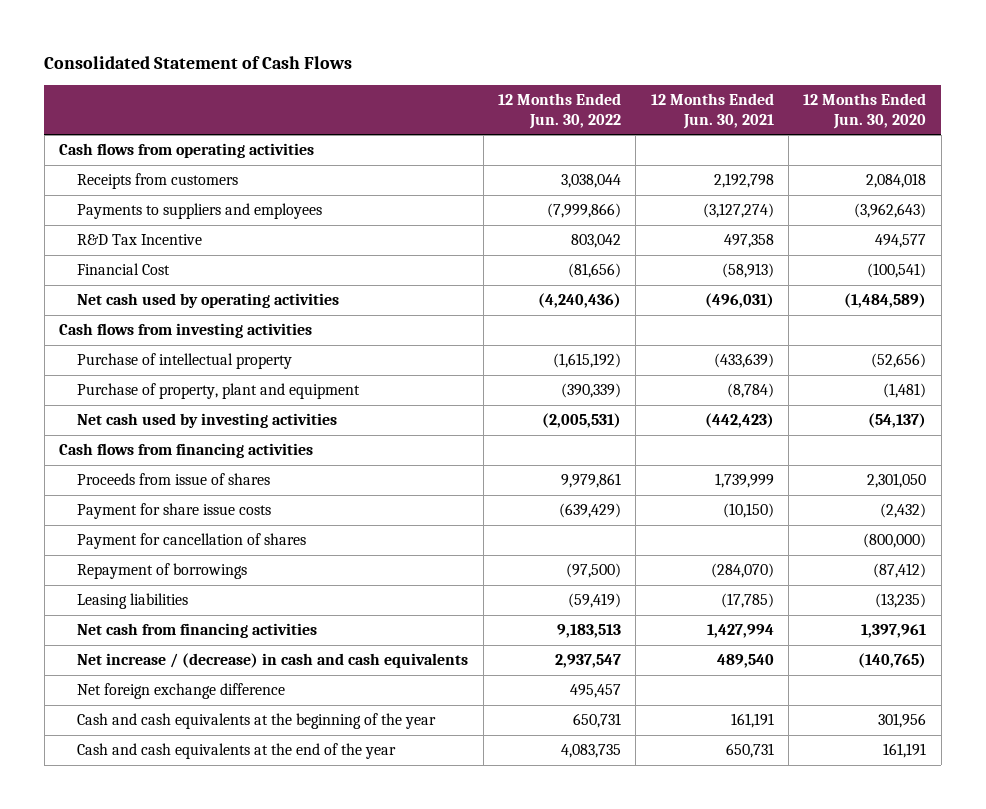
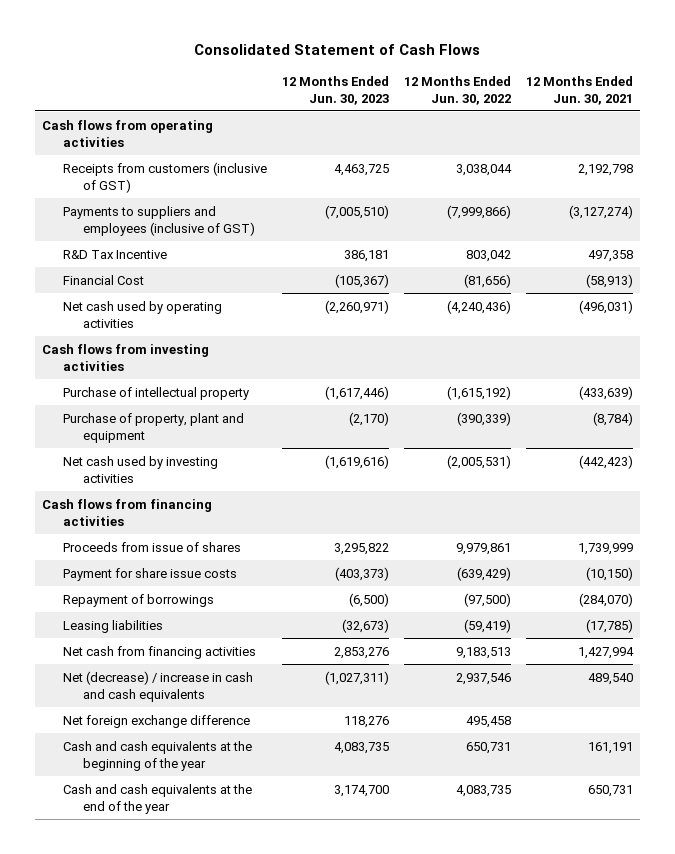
- | 12 Months Ended Jun. 30, 2022 | 12 Months Ended Jun. 30, 2021 | 12 Months Ended Jun. 30, 2020
+ | 12 Months Ended Jun. 30, 2023 | 12 Months Ended Jun. 30, 2022 | 12 Months Ended Jun. 30, 2021
- Receipts from customers | 3,038,044 | 2,192,798 | 2,084,018
- Payments to suppliers and employees | (7,999,866) | (3,127,274) | (3,962,643)
+ Receipts from customers (inclusive of GST) | 4,463,725 | 3,038,044 | 2,192,798
+ Payments to suppliers and employees (inclusive of GST) | (7,005,510) | (7,999,866) | (3,127,274)
- Payment for cancellation of shares | | | (800,000)
- Net increase / (decrease) in cash and cash equivalents | 2,937,547 | 489,540 | (140,765)
- Net foreign exchange difference | 495,457 | |
+ Net (decrease) / increase in cash and cash equivalents | (1,027,311) | 2,937,546 | 489,540
+ Net foreign exchange difference | 118,276 | 495,458 |

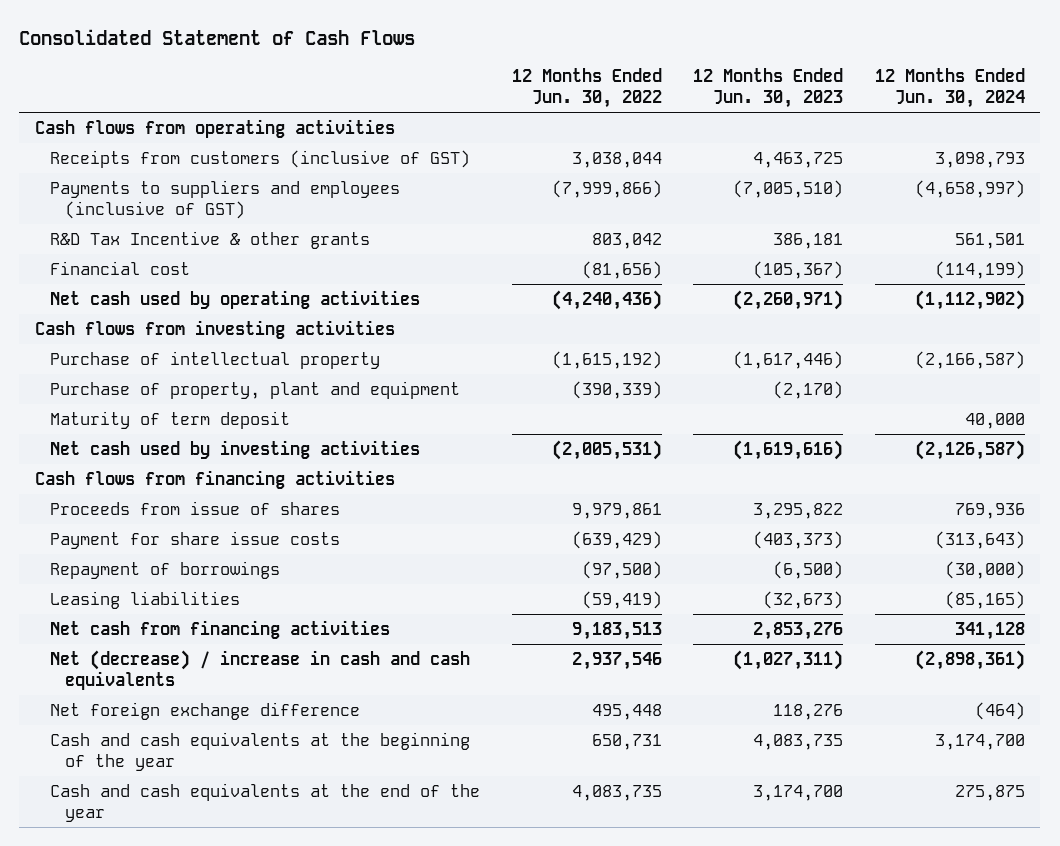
- | 12 Months Ended Jun. 30, 2023 | 12 Months Ended Jun. 30, 2022 | 12 Months Ended Jun. 30, 2021
+ | 12 Months Ended Jun. 30, 2022 | 12 Months Ended Jun. 30, 2023 | 12 Months Ended Jun. 30, 2024
- R&D Tax Incentive | 386,181 | 803,042 | 497,358
- Financial Cost | (105,367) | (81,656) | (58,913)
+ R&D Tax Incentive & other grants | 803,042 | 386,181 | 561,501
+ Financial cost | (81,656) | (105,367) | (114,199)
+ Maturity of term deposit | | | 40,000
- Net foreign exchange difference | 118,276 | 495,458 |
+ Net foreign exchange difference | 495,448 | 118,276 | (464)

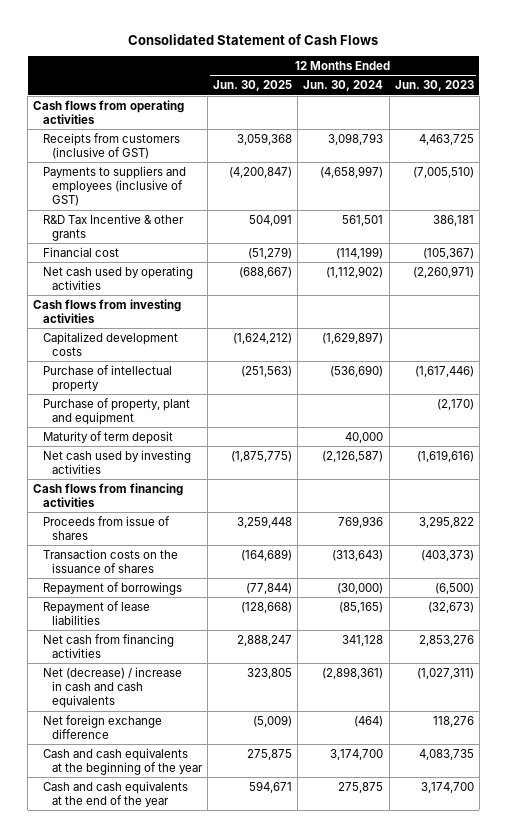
- | 12 Months Ended Jun. 30, 2022 | 12 Months Ended Jun. 30, 2023 | 12 Months Ended Jun. 30, 2024
+ | 12 Months Ended Jun. 30, 2025 | 12 Months Ended Jun. 30, 2024 | 12 Months Ended Jun. 30, 2023
- Purchase of intellectual property | (1,615,192) | (1,617,446) | (2,166,587)
+ Capitalized development costs | (1,624,212) | (1,629,897) |
+ Purchase of intellectual property | (251,563) | (536,690) | (1,617,446)
- Payment for share issue costs | (639,429) | (403,373) | (313,643)
+ Transaction costs on the issuance of shares | (164,689) | (313,643) | (403,373)
- Leasing liabilities | (59,419) | (32,673) | (85,165)
+ Repayment of lease liabilities | (128,668) | (85,165) | (32,673)

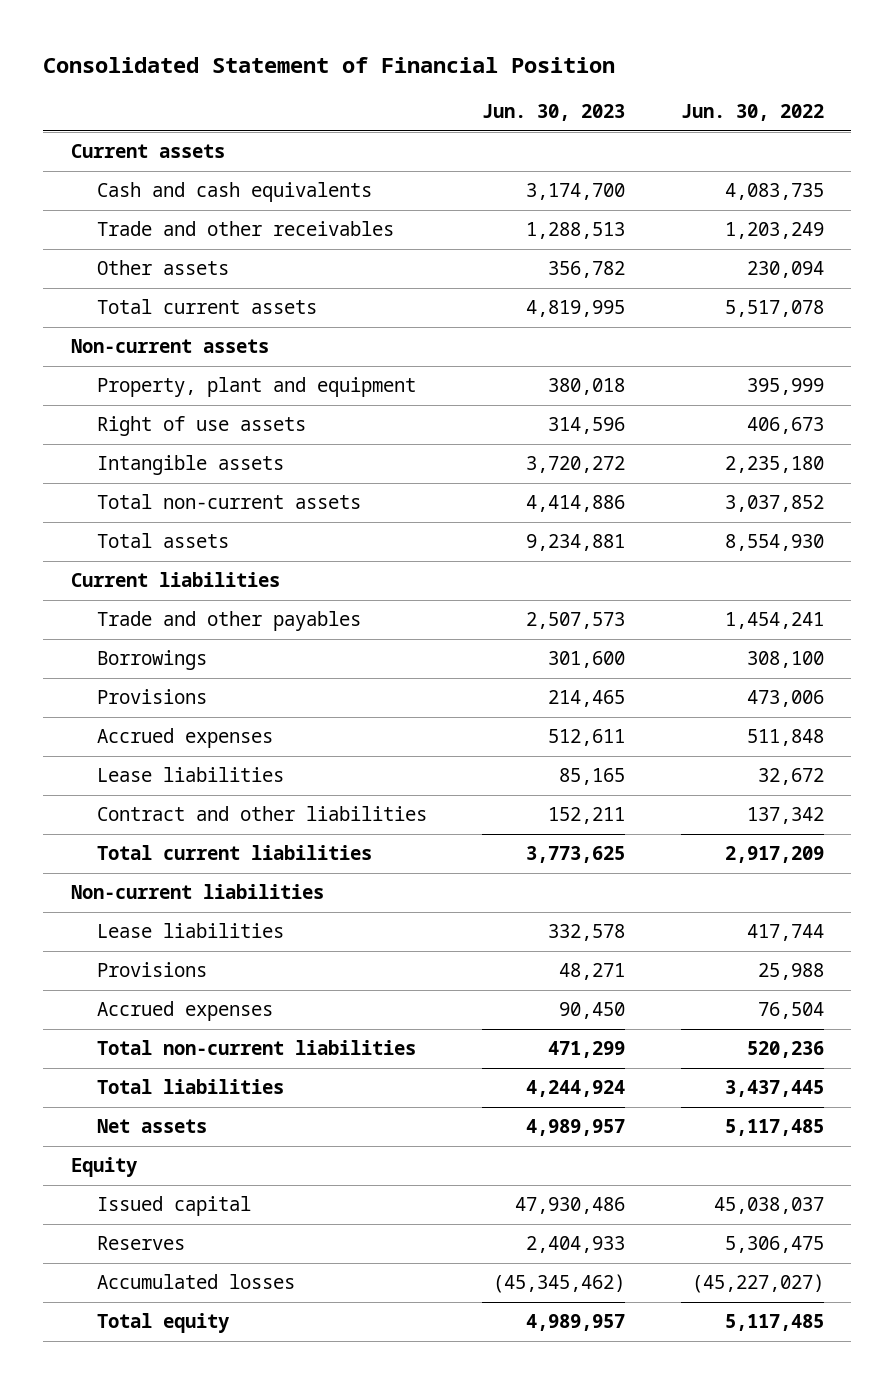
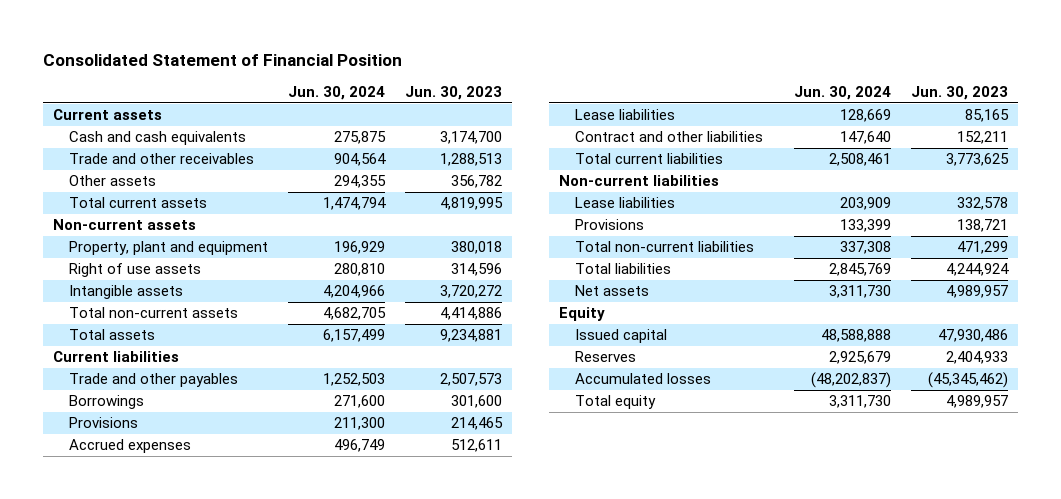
- | Jun. 30, 2023 | Jun. 30, 2022
+ | Jun. 30, 2024 | Jun. 30, 2023
- Provisions | 48,271 | 25,988
- Accrued expenses | 90,450 | 76,504
+ Provisions | 133,399 | 138,721

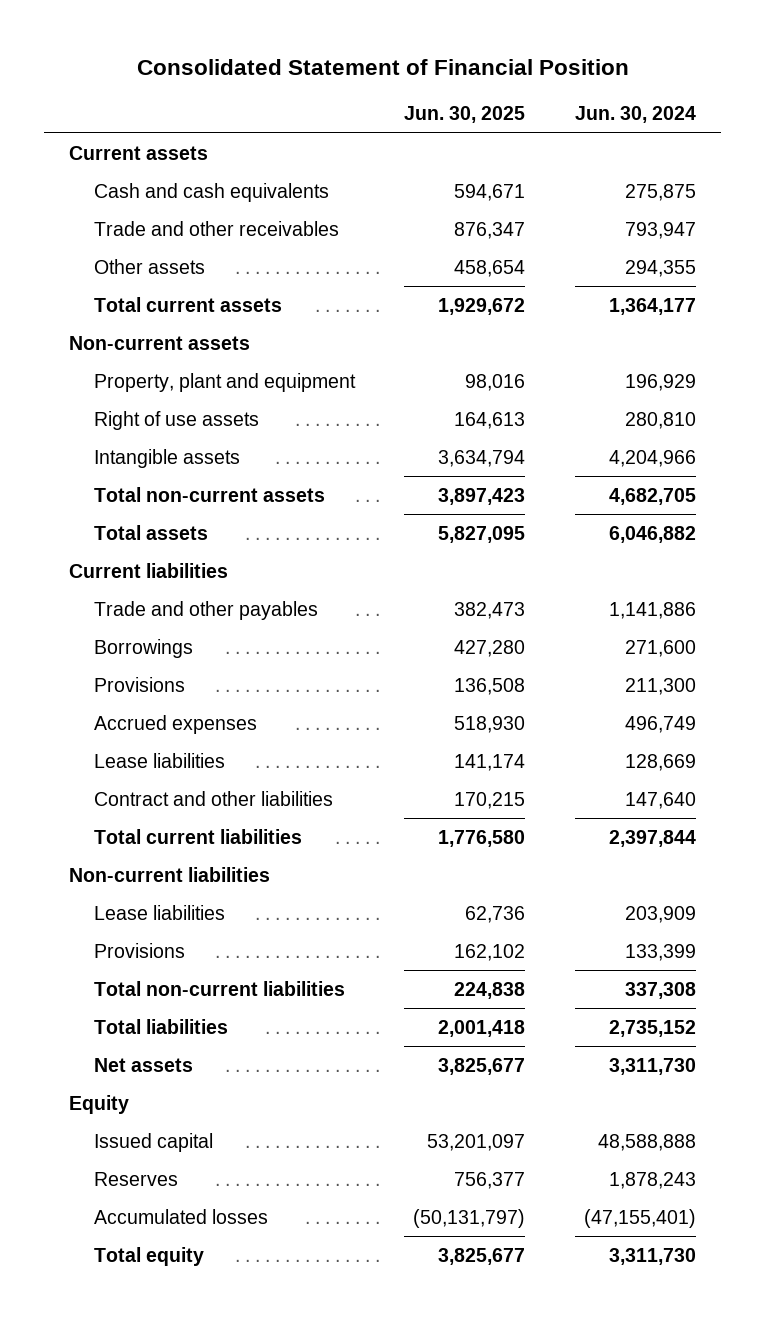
- | Jun. 30, 2024 | Jun. 30, 2023
+ | Jun. 30, 2025 | Jun. 30, 2024
- Trade and other receivables | 904,564 | 1,288,513
+ Trade and other receivables | 876,347 | 793,947
- Total current assets | 1,474,794 | 4,819,995
+ Total current assets | 1,929,672 | 1,364,177
- Total assets | 6,157,499 | 9,234,881
+ Total assets | 5,827,095 | 6,046,882
- Trade and other payables | 1,252,503 | 2,507,573
+ Trade and other payables | 382,473 | 1,141,886
- Total current liabilities | 2,508,461 | 3,773,625
+ Total current liabilities | 1,776,580 | 2,397,844
- Total liabilities | 2,845,769 | 4,244,924
+ Total liabilities | 2,001,418 | 2,735,152
- Reserves | 2,925,679 | 2,404,933
- Accumulated losses | (48,202,837) | (45,345,462)
+ Reserves | 756,377 | 1,878,243
+ Accumulated losses | (50,131,797) | (47,155,401)

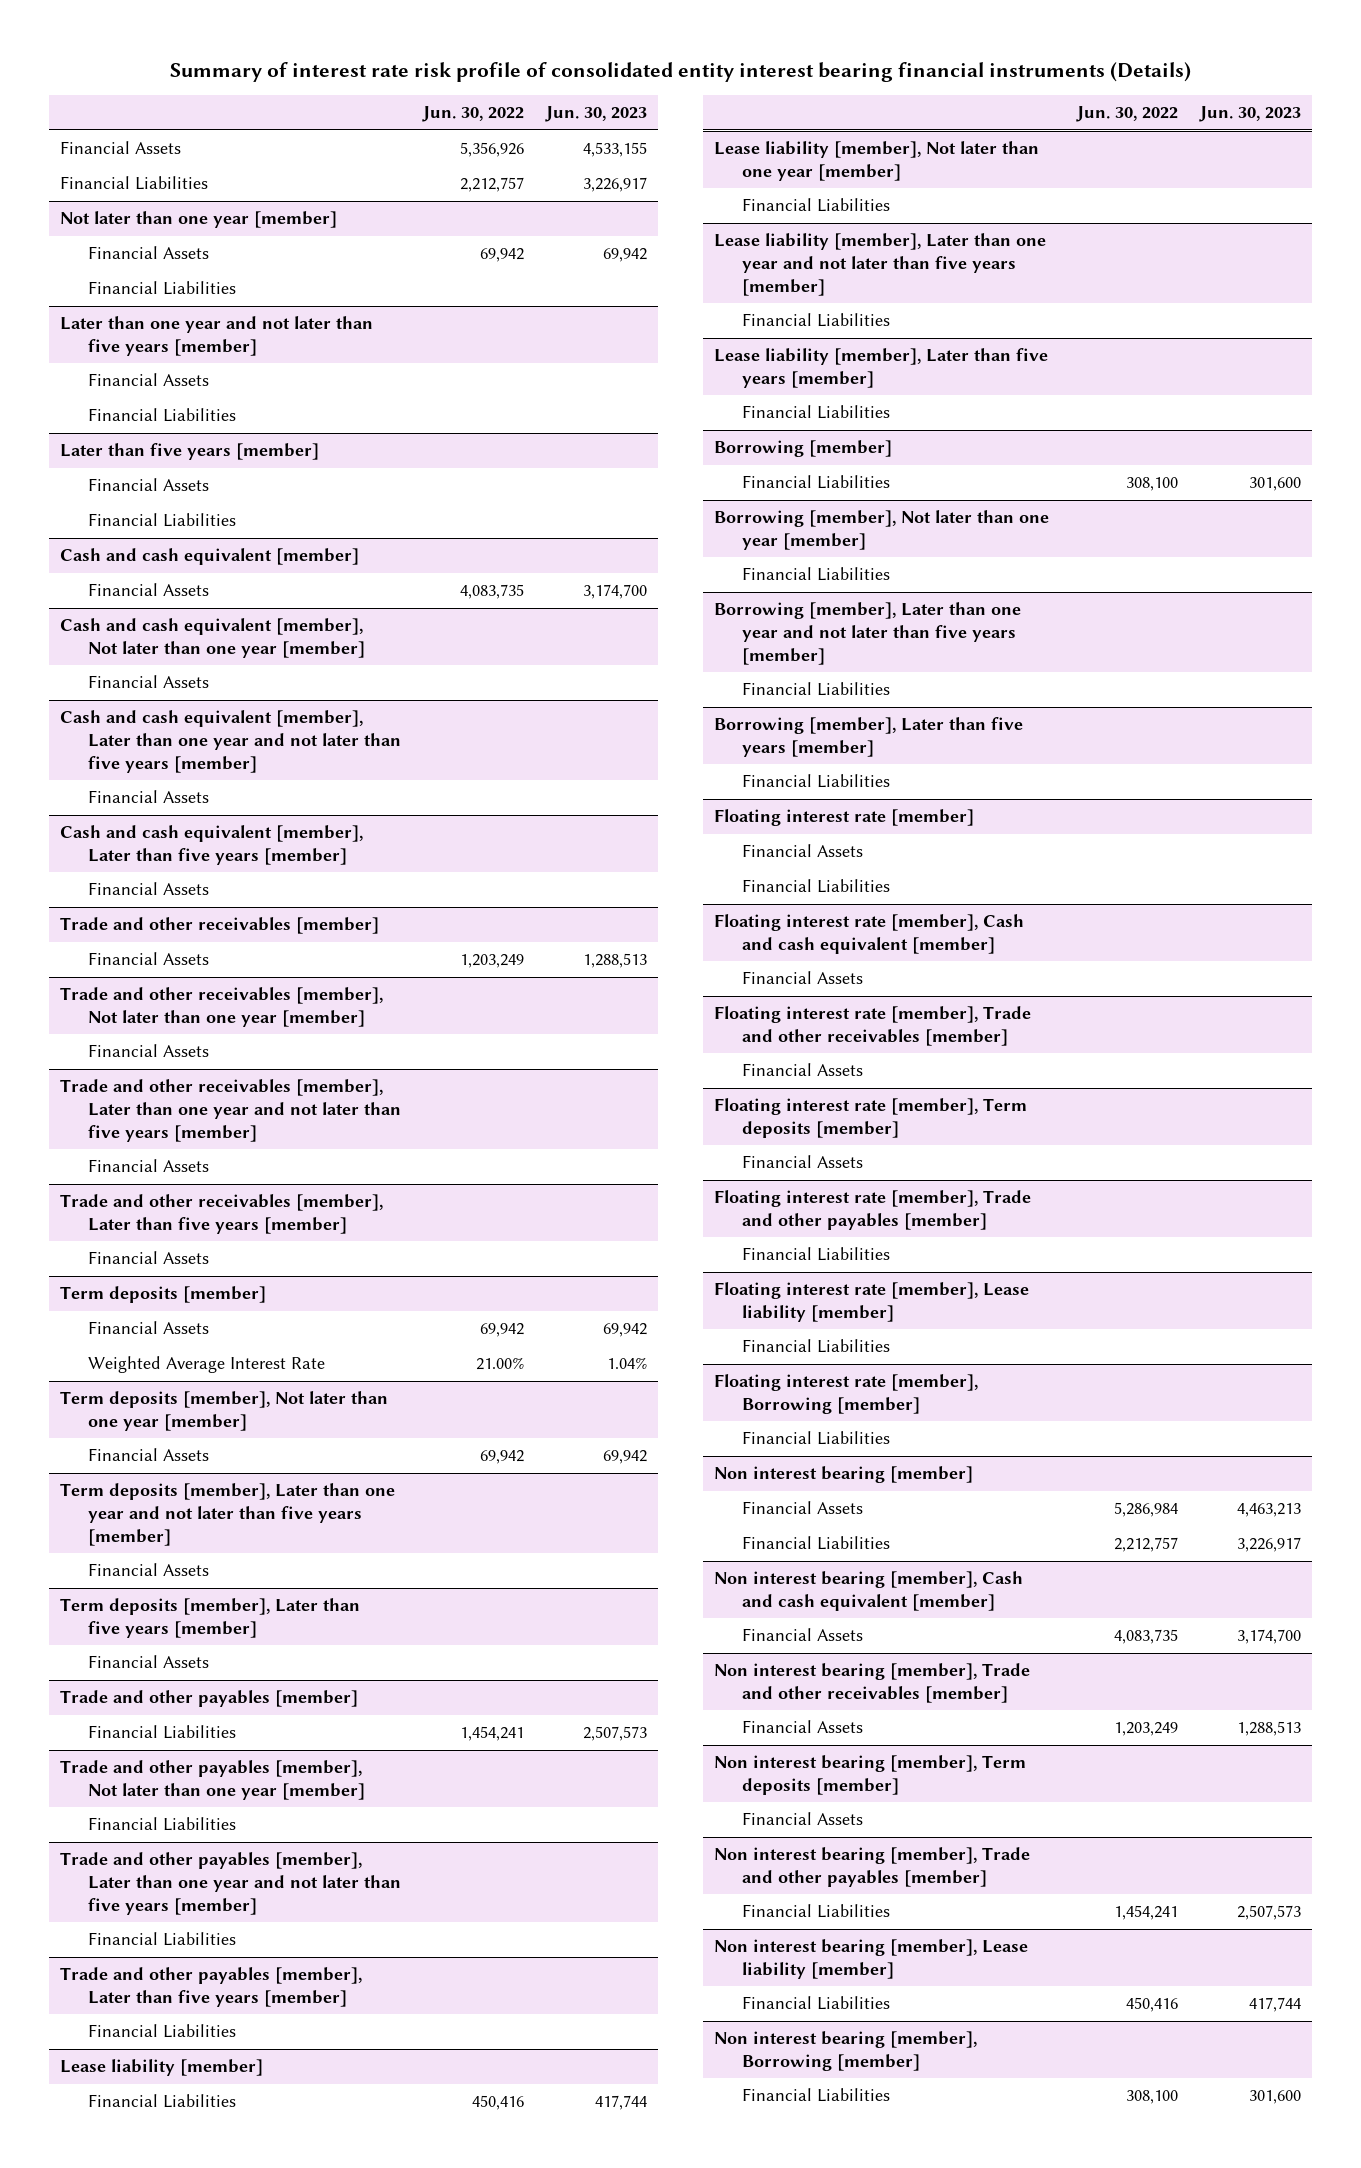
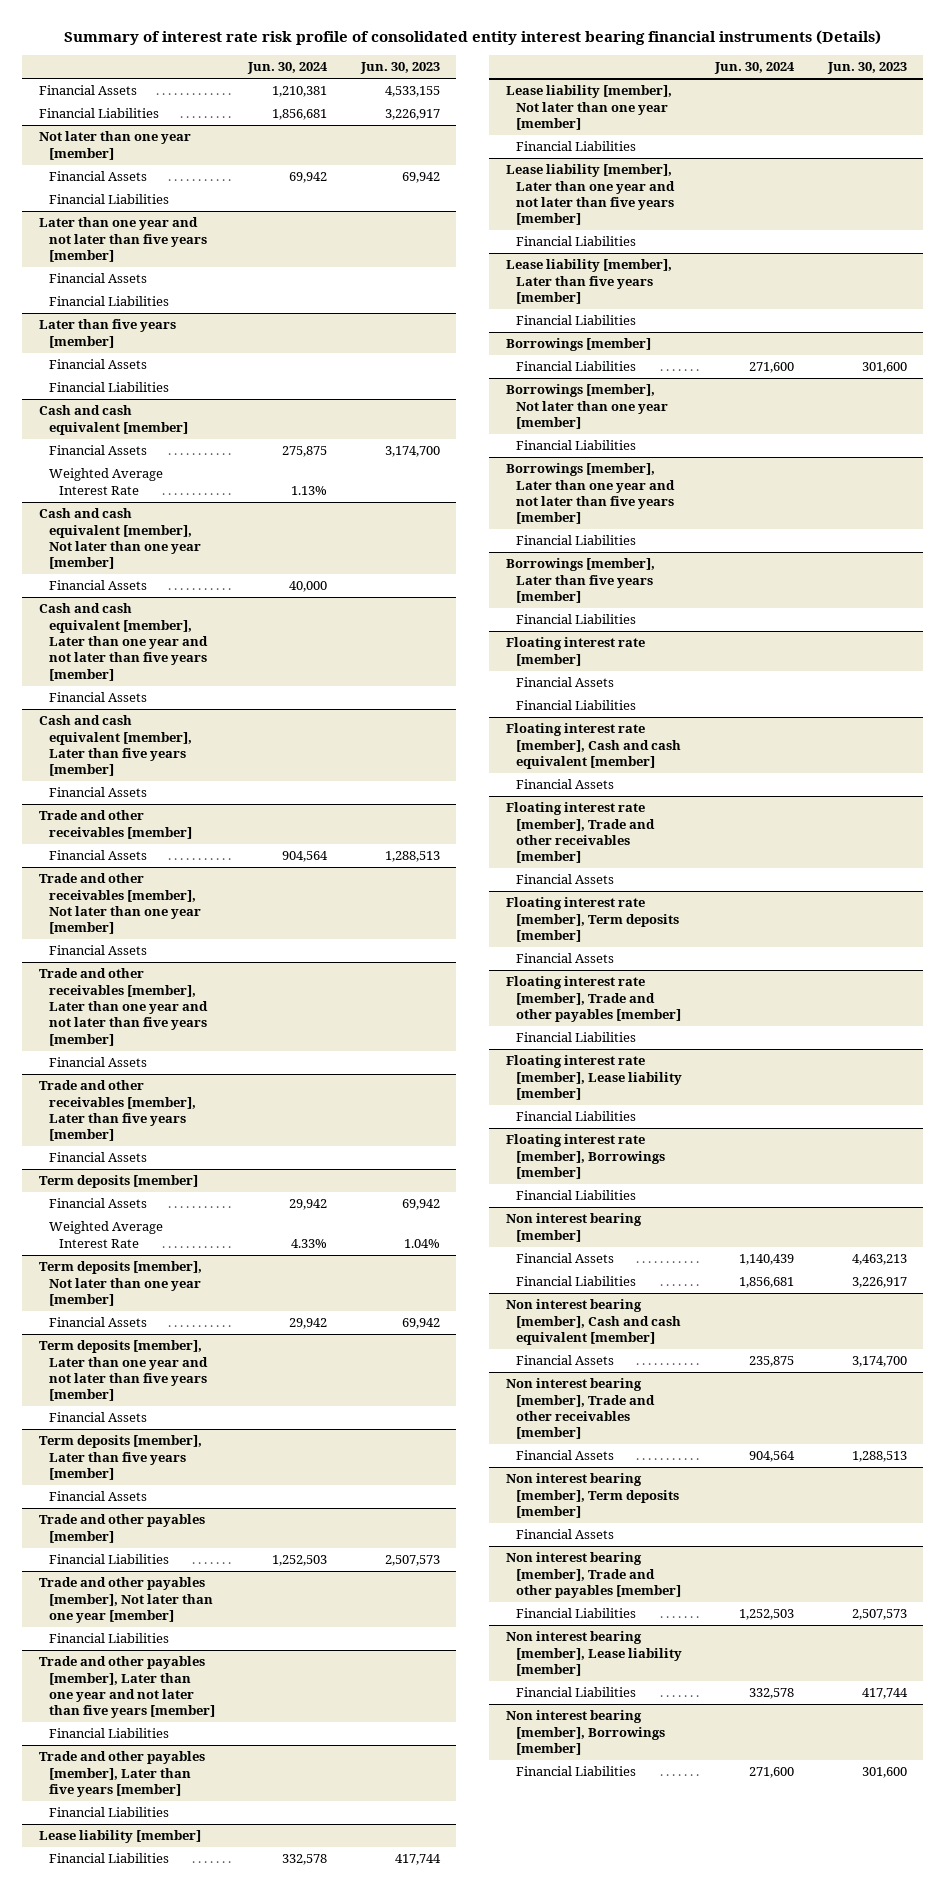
- | Jun. 30, 2022 | Jun. 30, 2023
+ | Jun. 30, 2024 | Jun. 30, 2023
@ Cash and cash equivalent [member]
+ Weighted Average Interest Rate | 1.13% |
- Borrowing [member]
+ Borrowings [member]
- Borrowing [member], Not later than one year [member]
+ Borrowings [member], Not later than one year [member]
- Borrowing [member], Later than one year and not later than five years [member]
+ Borrowings [member], Later than one year and not later than five years [member]
- Borrowing [member], Later than five years [member]
+ Borrowings [member], Later than five years [member]
- Floating interest rate [member], Borrowing [member]
+ Floating interest rate [member], Borrowings [member]
- Non interest bearing [member], Borrowing [member]
+ Non interest bearing [member], Borrowings [member]

